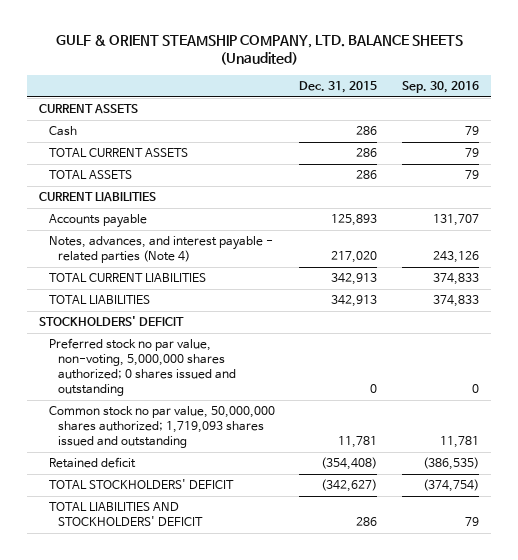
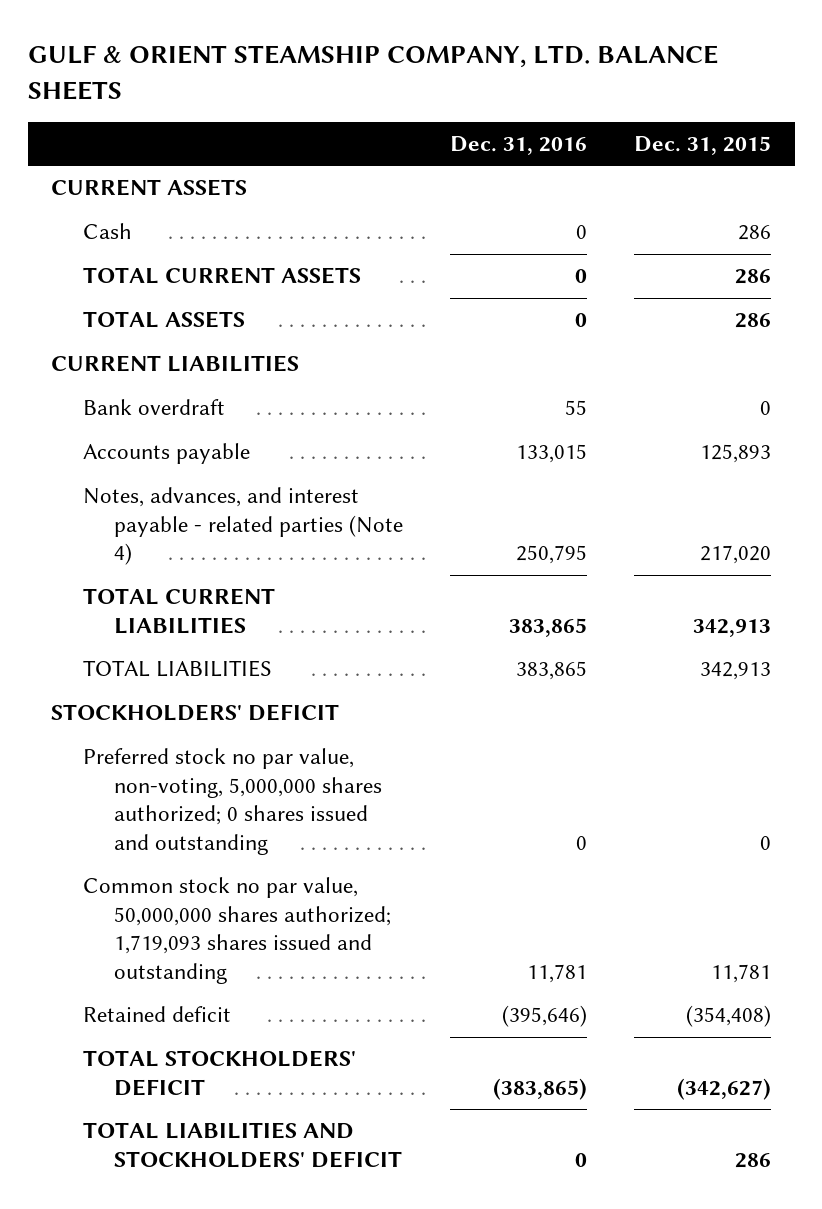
- GULF & ORIENT STEAMSHIP COMPANY, LTD. BALANCE SHEETS (Unaudited)
+ GULF & ORIENT STEAMSHIP COMPANY, LTD. BALANCE SHEETS
- | Dec. 31, 2015 | Sep. 30, 2016
+ | Dec. 31, 2016 | Dec. 31, 2015
+ Bank overdraft | 55 | 0

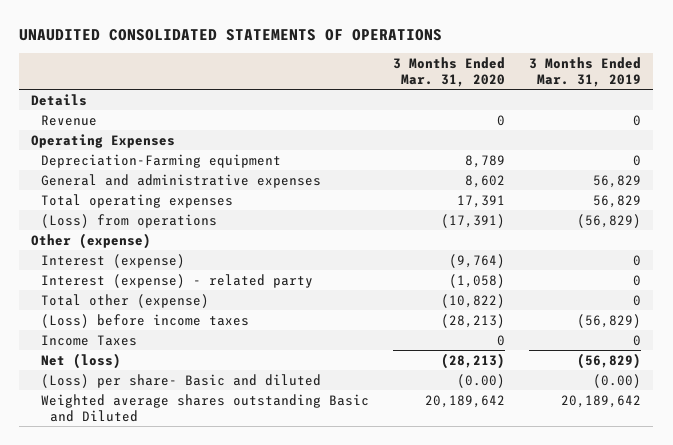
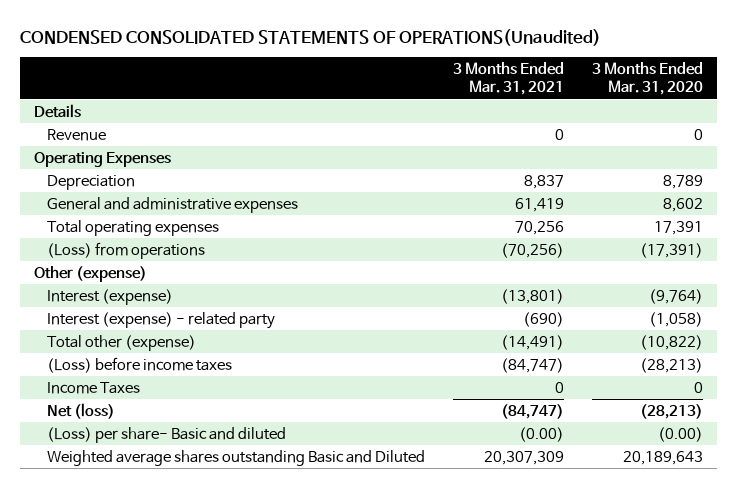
- UNAUDITED CONSOLIDATED STATEMENTS OF OPERATIONS
+ CONDENSED CONSOLIDATED STATEMENTS OF OPERATIONS(Unaudited)
- | 3 Months Ended Mar. 31, 2020 | 3 Months Ended Mar. 31, 2019
+ | 3 Months Ended Mar. 31, 2021 | 3 Months Ended Mar. 31, 2020
- Depreciation-Farming equipment | 8,789 | 0
+ Depreciation | 8,837 | 8,789
- Weighted average shares outstanding Basic and Diluted | 20,189,642 | 20,189,642
+ Weighted average shares outstanding Basic and Diluted | 20,307,309 | 20,189,643

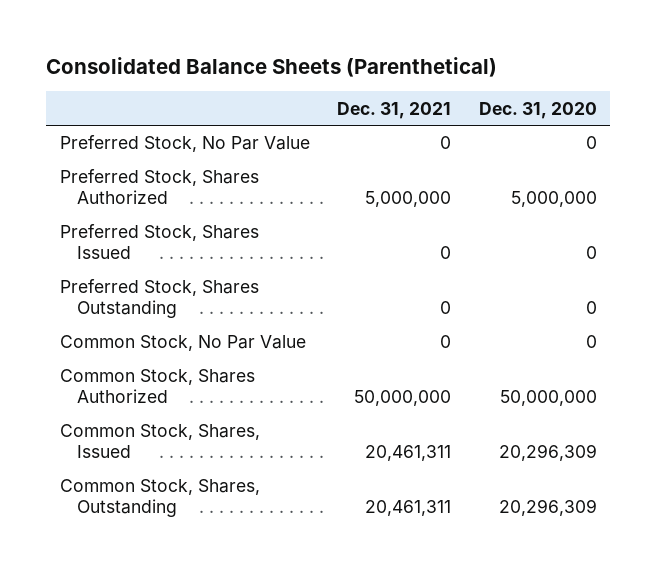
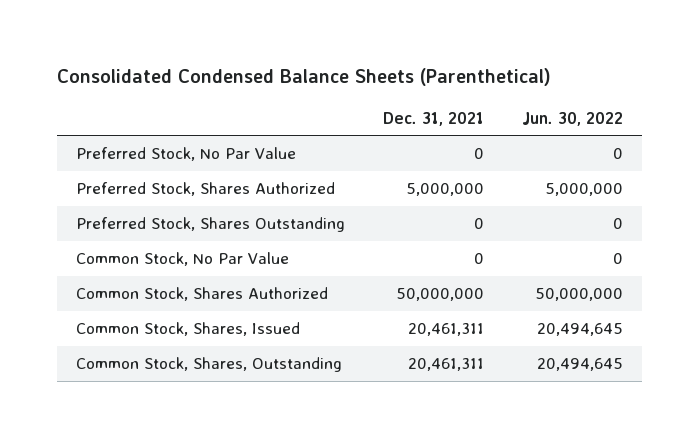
- Consolidated Balance Sheets (Parenthetical)
+ Consolidated Condensed Balance Sheets (Parenthetical)
- | Dec. 31, 2021 | Dec. 31, 2020
+ | Dec. 31, 2021 | Jun. 30, 2022
- Preferred Stock, Shares Issued | 0 | 0

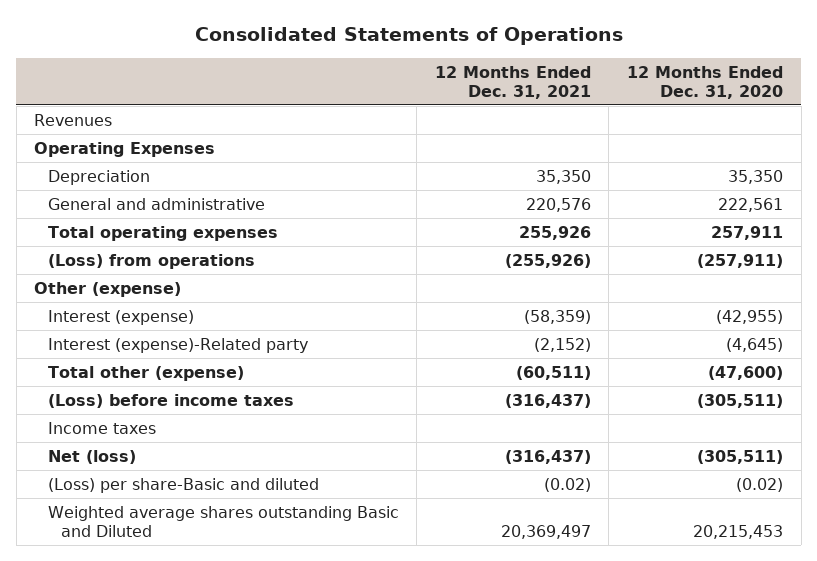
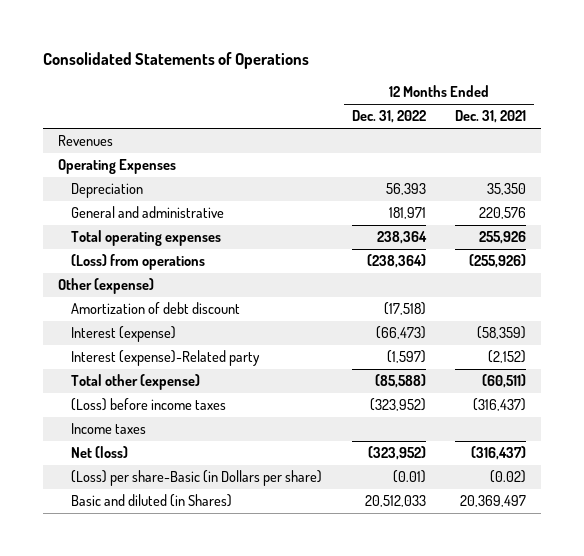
- | 12 Months Ended Dec. 31, 2021 | 12 Months Ended Dec. 31, 2020
+ | 12 Months Ended Dec. 31, 2022 | 12 Months Ended Dec. 31, 2021
+ Amortization of debt discount | (17,518) |
- (Loss) per share-Basic and diluted | (0.02) | (0.02)
- Weighted average shares outstanding Basic and Diluted | 20,369,497 | 20,215,453
+ (Loss) per share-Basic (in Dollars per share) | (0.01) | (0.02)
+ Basic and diluted (in Shares) | 20,512,033 | 20,369,497

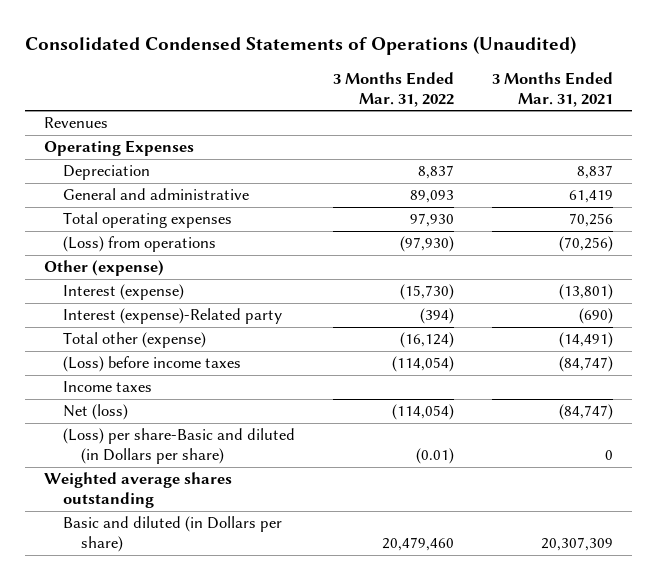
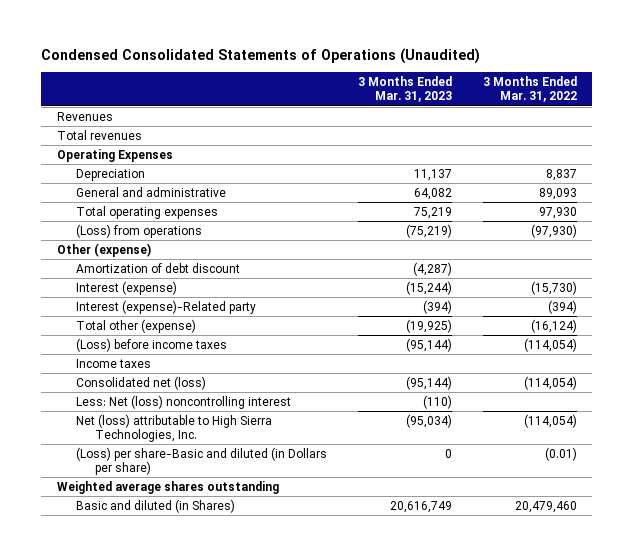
- Consolidated Condensed Statements of Operations (Unaudited)
+ Condensed Consolidated Statements of Operations (Unaudited)
- | 3 Months Ended Mar. 31, 2022 | 3 Months Ended Mar. 31, 2021
+ | 3 Months Ended Mar. 31, 2023 | 3 Months Ended Mar. 31, 2022
+ Total revenues
+ Amortization of debt discount | (4,287) |
- Net (loss) | (114,054) | (84,747)
+ Consolidated net (loss) | (95,144) | (114,054)
+ Less: Net (loss) noncontrolling interest | (110) |
+ Net (loss) attributable to High Sierra Technologies, Inc. | (95,034) | (114,054)
- Basic and diluted (in Dollars per share) | 20,479,460 | 20,307,309
+ Basic and diluted (in Shares) | 20,616,749 | 20,479,460

